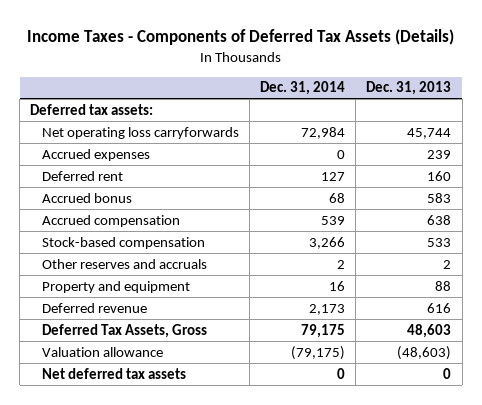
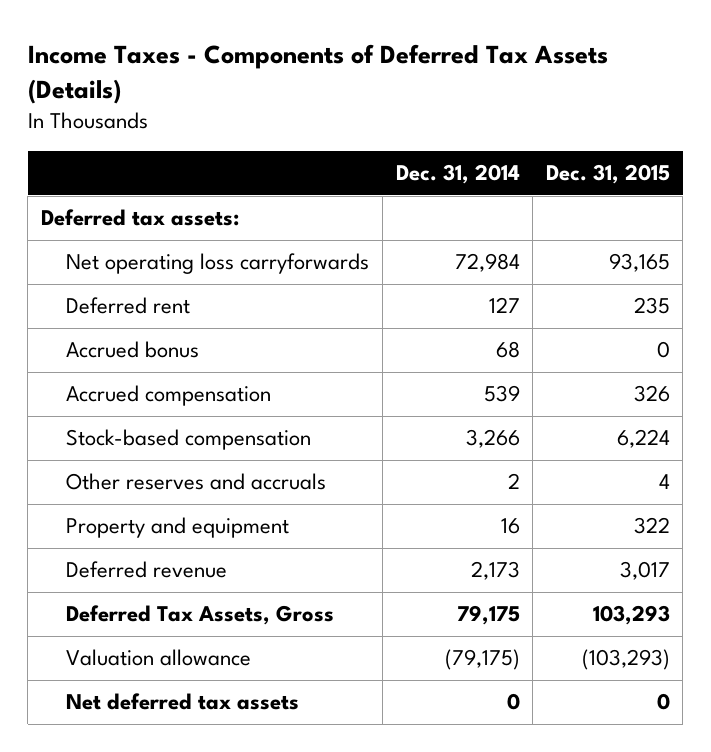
- | Dec. 31, 2014 | Dec. 31, 2013
+ | Dec. 31, 2014 | Dec. 31, 2015
- Accrued expenses | 0 | 239

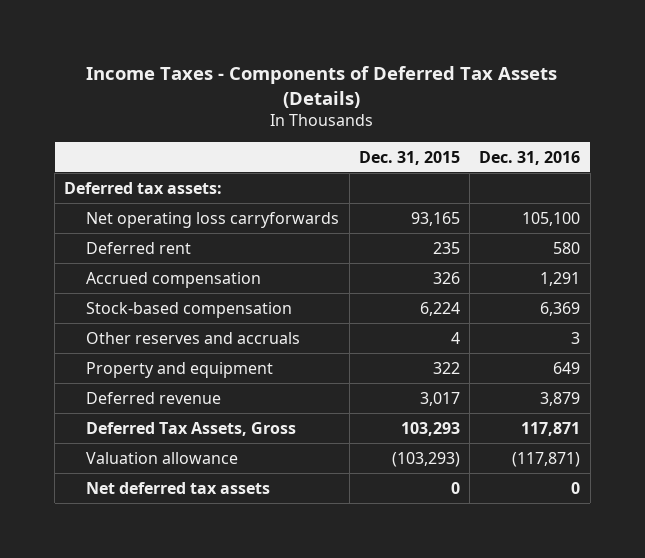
- | Dec. 31, 2014 | Dec. 31, 2015
+ | Dec. 31, 2015 | Dec. 31, 2016
- Accrued bonus | 68 | 0

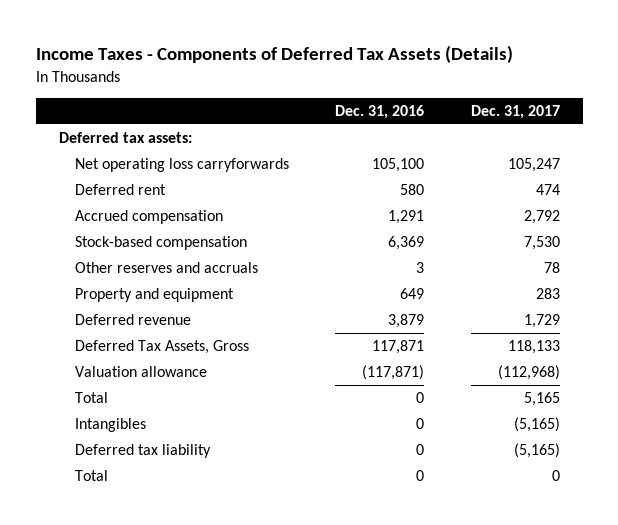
- | Dec. 31, 2015 | Dec. 31, 2016
+ | Dec. 31, 2016 | Dec. 31, 2017
- Net deferred tax assets | 0 | 0
+ Total | 0 | 5,165
+ Intangibles | 0 | (5,165)
+ Deferred tax liability | 0 | (5,165)
+ Total | 0 | 0

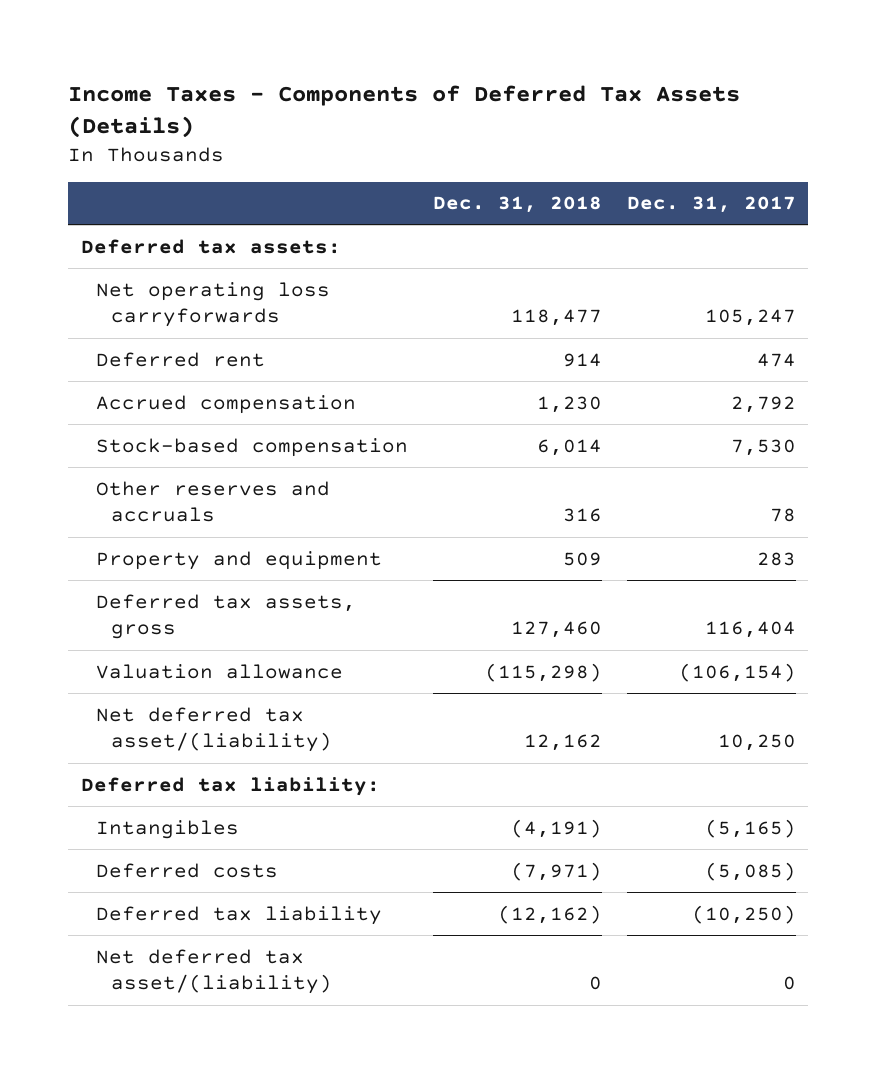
- | Dec. 31, 2016 | Dec. 31, 2017
+ | Dec. 31, 2018 | Dec. 31, 2017
- Deferred revenue | 3,879 | 1,729
- Deferred Tax Assets, Gross | 117,871 | 118,133
- Valuation allowance | (117,871) | (112,968)
- Total | 0 | 5,165
+ Deferred tax assets, gross | 127,460 | 116,404
+ Valuation allowance | (115,298) | (106,154)
+ Net deferred tax asset/(liability) | 12,162 | 10,250
+ Deferred tax liability:
- Deferred tax liability | 0 | (5,165)
- Total | 0 | 0
+ Deferred costs | (7,971) | (5,085)
+ Deferred tax liability | (12,162) | (10,250)
+ Net deferred tax asset/(liability) | 0 | 0

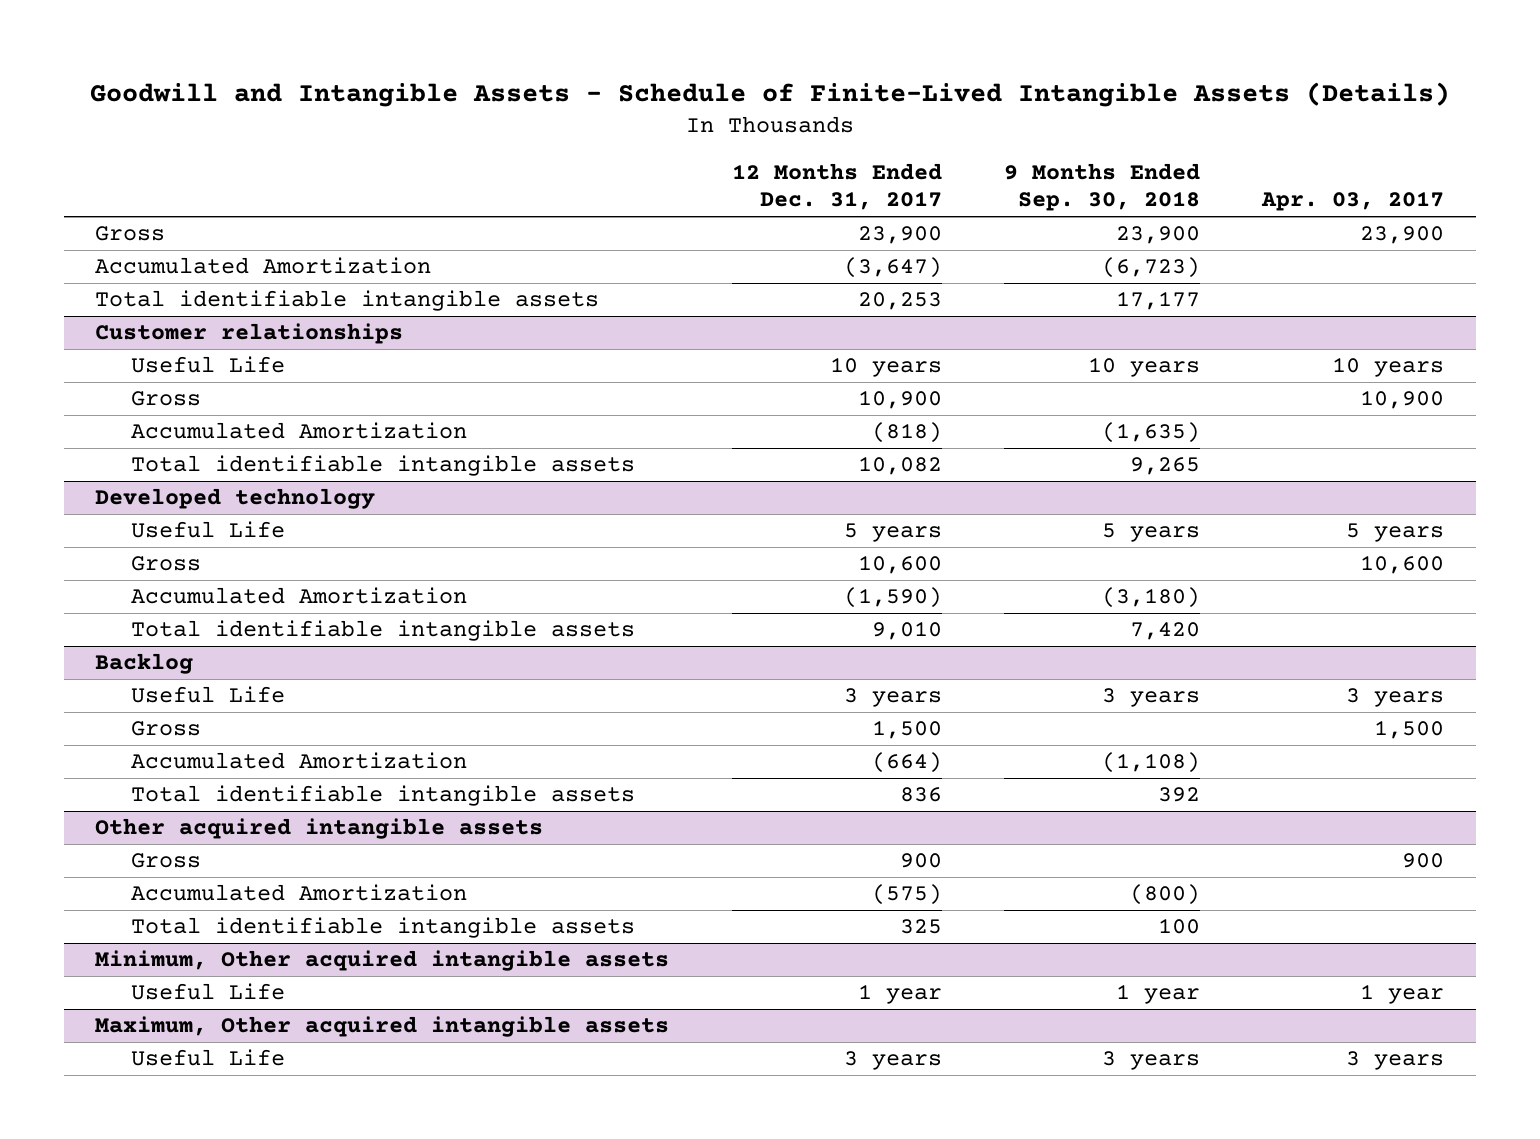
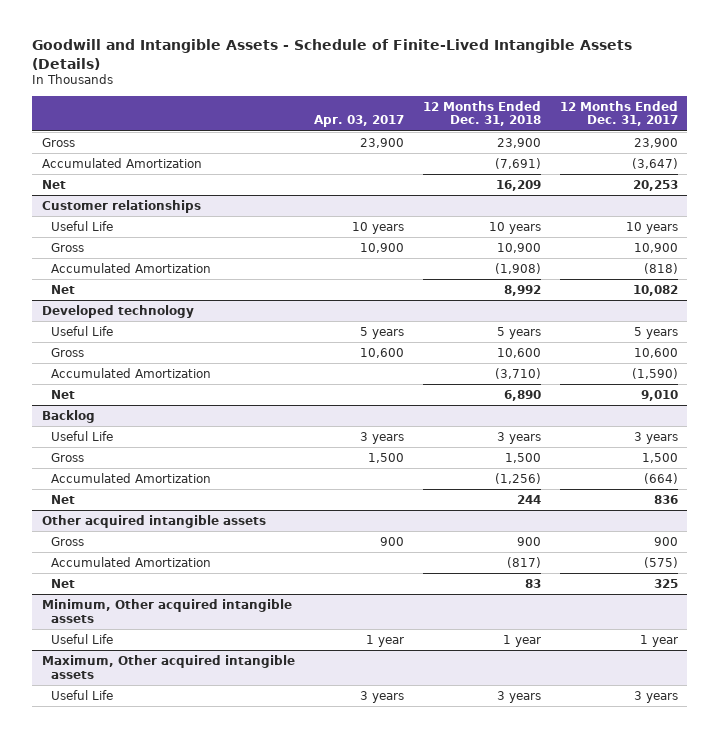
- | 12 Months Ended Dec. 31, 2017 | 9 Months Ended Sep. 30, 2018 | Apr. 03, 2017
+ | Apr. 03, 2017 | 12 Months Ended Dec. 31, 2018 | 12 Months Ended Dec. 31, 2017
- Total identifiable intangible assets | 20,253 | 17,177 |
+ Net | | 16,209 | 20,253
@ Customer relationships
- Total identifiable intangible assets | 10,082 | 9,265 |
+ Net | | 8,992 | 10,082
@ Developed technology
- Total identifiable intangible assets | 9,010 | 7,420 |
+ Net | | 6,890 | 9,010
@ Backlog
- Total identifiable intangible assets | 836 | 392 |
+ Net | | 244 | 836
@ Other acquired intangible assets
- Total identifiable intangible assets | 325 | 100 |
+ Net | | 83 | 325

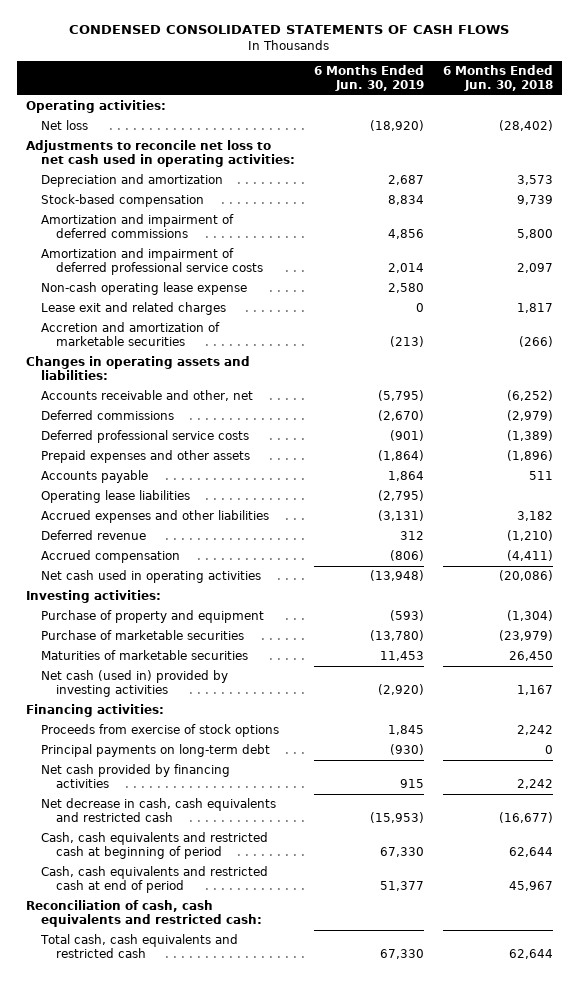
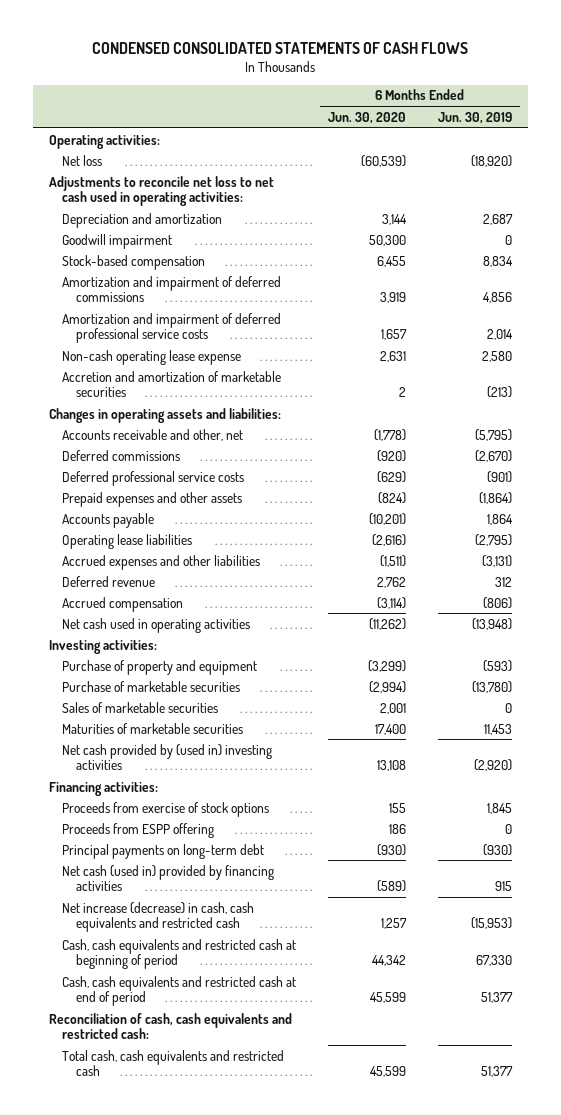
- | 6 Months Ended Jun. 30, 2019 | 6 Months Ended Jun. 30, 2018
+ | 6 Months Ended Jun. 30, 2020 | 6 Months Ended Jun. 30, 2019
+ Goodwill impairment | 50,300 | 0
- Lease exit and related charges | 0 | 1,817
+ Sales of marketable securities | 2,001 | 0
- Net cash (used in) provided by investing activities | (2,920) | 1,167
+ Net cash provided by (used in) investing activities | 13,108 | (2,920)
+ Proceeds from ESPP offering | 186 | 0
- Net cash provided by financing activities | 915 | 2,242
- Net decrease in cash, cash equivalents and restricted cash | (15,953) | (16,677)
+ Net cash (used in) provided by financing activities | (589) | 915
+ Net increase (decrease) in cash, cash equivalents and restricted cash | 1,257 | (15,953)
- Total cash, cash equivalents and restricted cash | 67,330 | 62,644
+ Total cash, cash equivalents and restricted cash | 45,599 | 51,377

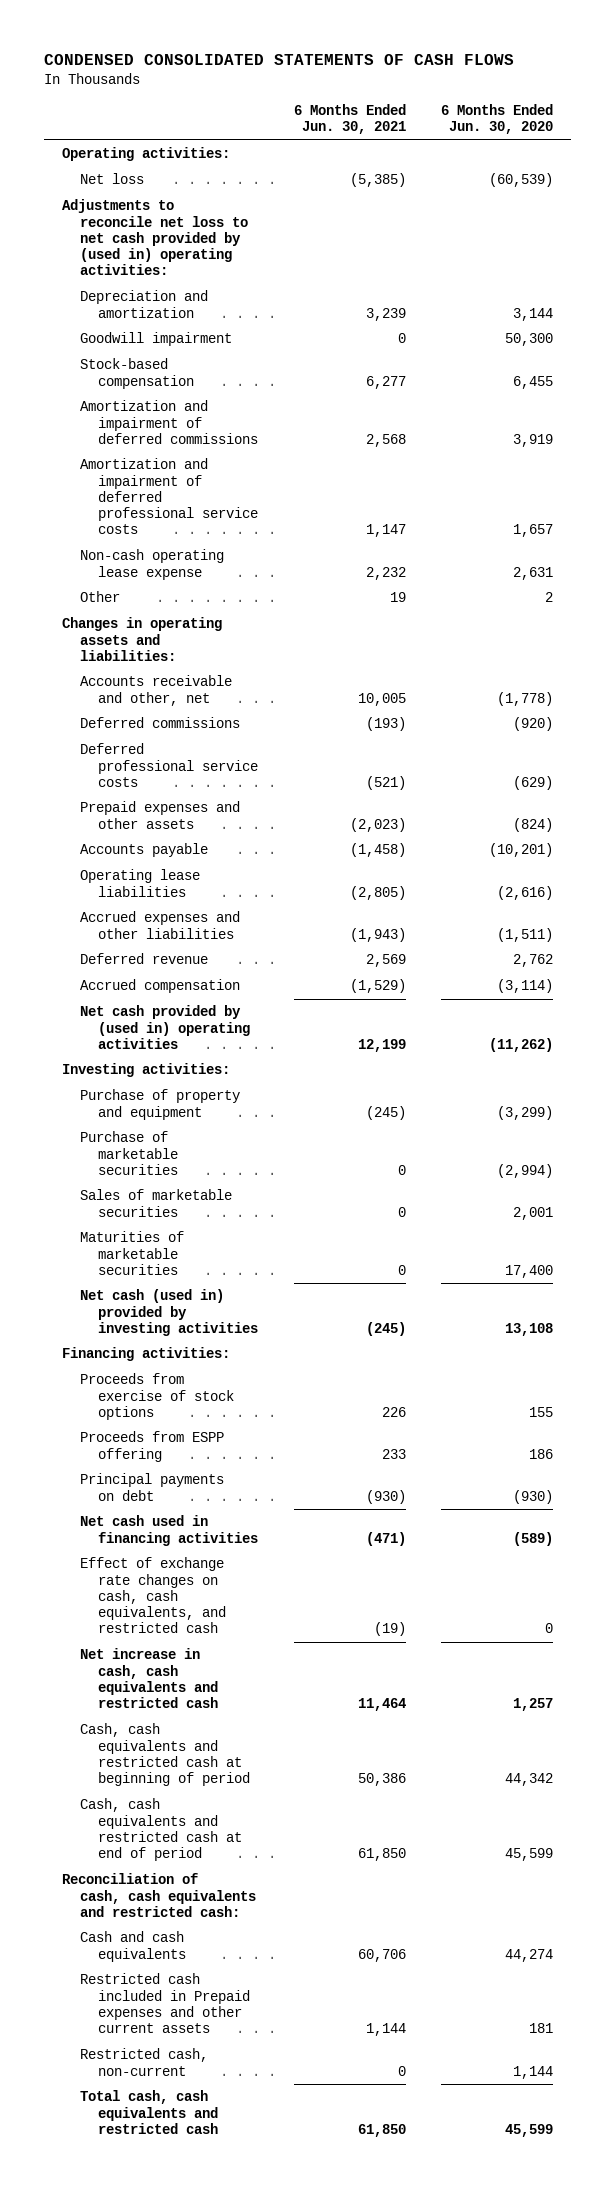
- | 6 Months Ended Jun. 30, 2020 | 6 Months Ended Jun. 30, 2019
+ | 6 Months Ended Jun. 30, 2021 | 6 Months Ended Jun. 30, 2020
- Adjustments to reconcile net loss to net cash used in operating activities:
+ Adjustments to reconcile net loss to net cash provided by (used in) operating activities:
- Accretion and amortization of marketable securities | 2 | (213)
+ Other | 19 | 2
- Net cash used in operating activities | (11,262) | (13,948)
+ Net cash provided by (used in) operating activities | 12,199 | (11,262)
- Net cash provided by (used in) investing activities | 13,108 | (2,920)
+ Net cash (used in) provided by investing activities | (245) | 13,108
- Principal payments on long-term debt | (930) | (930)
- Net cash (used in) provided by financing activities | (589) | 915
- Net increase (decrease) in cash, cash equivalents and restricted cash | 1,257 | (15,953)
+ Principal payments on debt | (930) | (930)
+ Net cash used in financing activities | (471) | (589)
+ Effect of exchange rate changes on cash, cash equivalents, and restricted cash | (19) | 0
+ Net increase in cash, cash equivalents and restricted cash | 11,464 | 1,257
+ Cash and cash equivalents | 60,706 | 44,274
+ Restricted cash included in Prepaid expenses and other current assets | 1,144 | 181
+ Restricted cash, non-current | 0 | 1,144

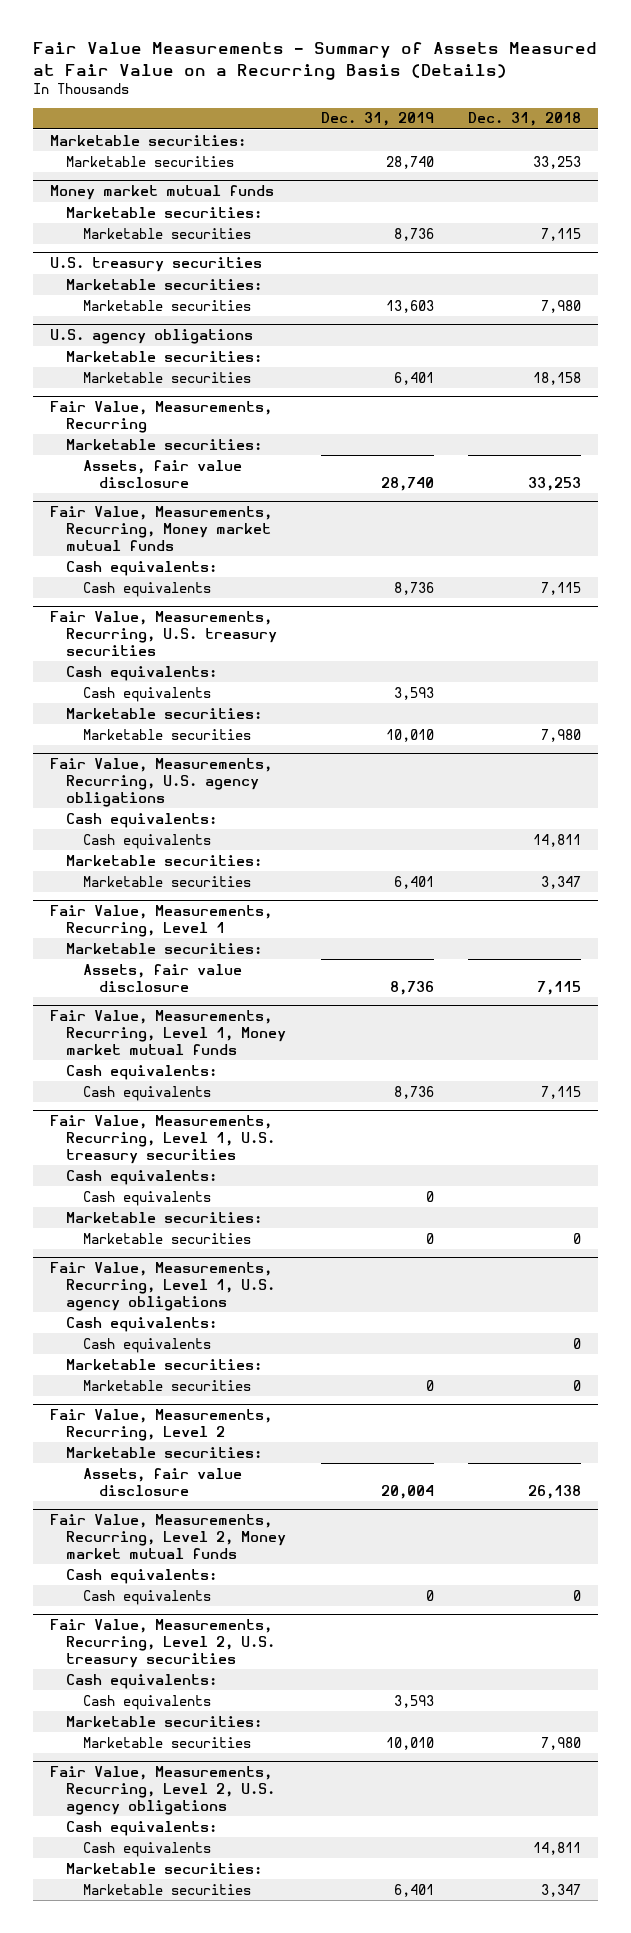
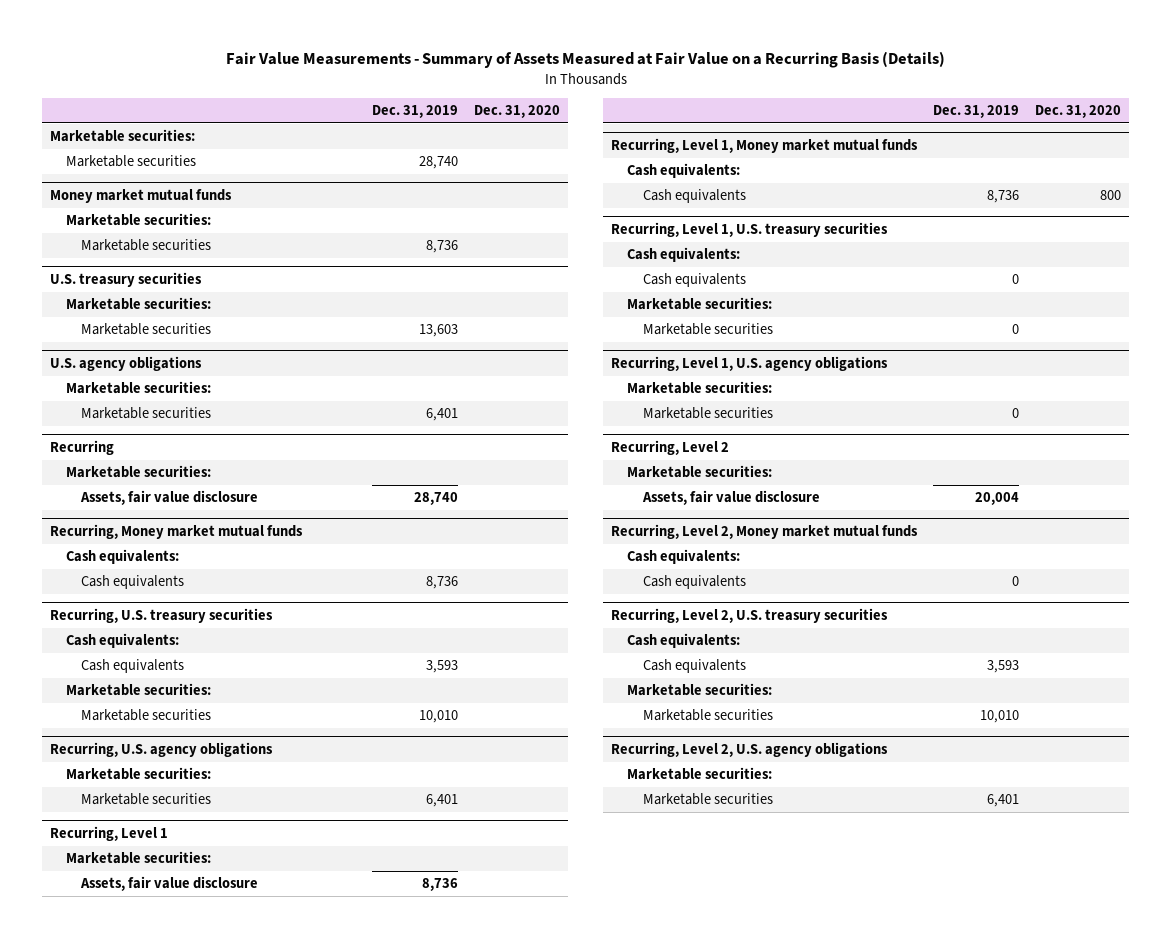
- | Dec. 31, 2019 | Dec. 31, 2018
+ | Dec. 31, 2019 | Dec. 31, 2020
- Fair Value, Measurements, Recurring
+ Recurring
- Fair Value, Measurements, Recurring, Money market mutual funds
+ Recurring, Money market mutual funds
- Fair Value, Measurements, Recurring, U.S. treasury securities
+ Recurring, U.S. treasury securities
- Fair Value, Measurements, Recurring, U.S. agency obligations
- Cash equivalents:
- Cash equivalents | | 14,811
+ Recurring, U.S. agency obligations
- Fair Value, Measurements, Recurring, Level 1
+ Recurring, Level 1
- Fair Value, Measurements, Recurring, Level 1, Money market mutual funds
+ Recurring, Level 1, Money market mutual funds
- Fair Value, Measurements, Recurring, Level 1, U.S. treasury securities
+ Recurring, Level 1, U.S. treasury securities
- Fair Value, Measurements, Recurring, Level 1, U.S. agency obligations
- Cash equivalents:
- Cash equivalents | | 0
+ Recurring, Level 1, U.S. agency obligations
- Fair Value, Measurements, Recurring, Level 2
+ Recurring, Level 2
- Fair Value, Measurements, Recurring, Level 2, Money market mutual funds
+ Recurring, Level 2, Money market mutual funds
- Fair Value, Measurements, Recurring, Level 2, U.S. treasury securities
+ Recurring, Level 2, U.S. treasury securities
- Fair Value, Measurements, Recurring, Level 2, U.S. agency obligations
- Cash equivalents:
- Cash equivalents | | 14,811
+ Recurring, Level 2, U.S. agency obligations

